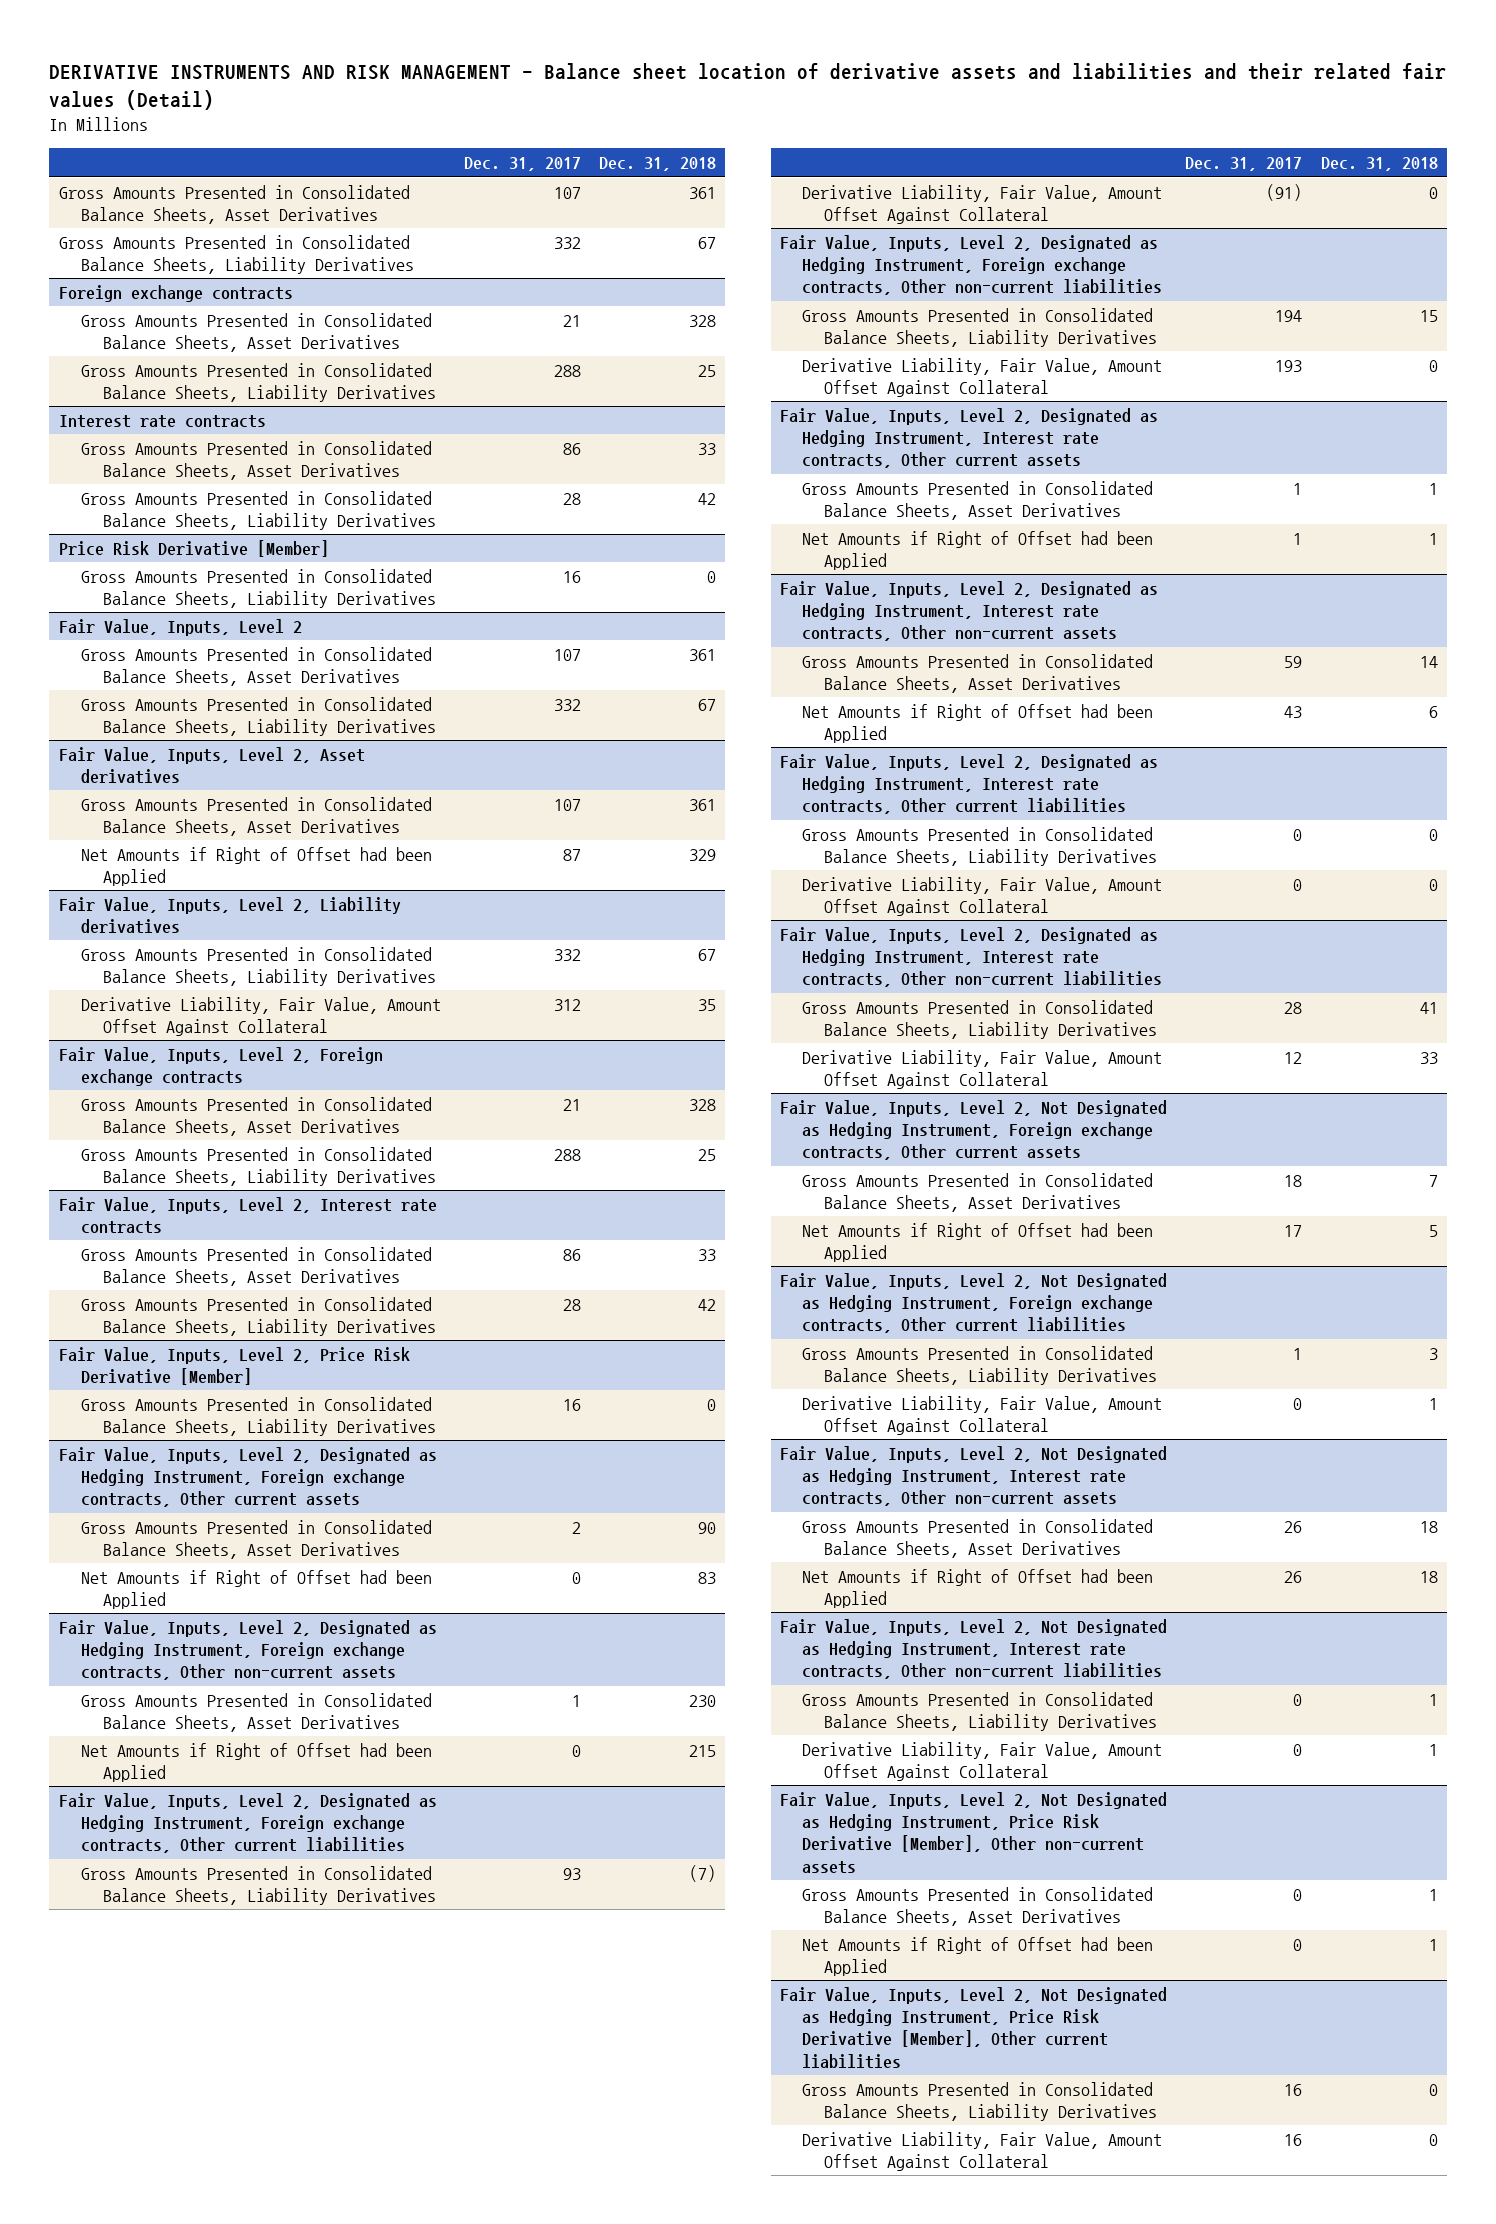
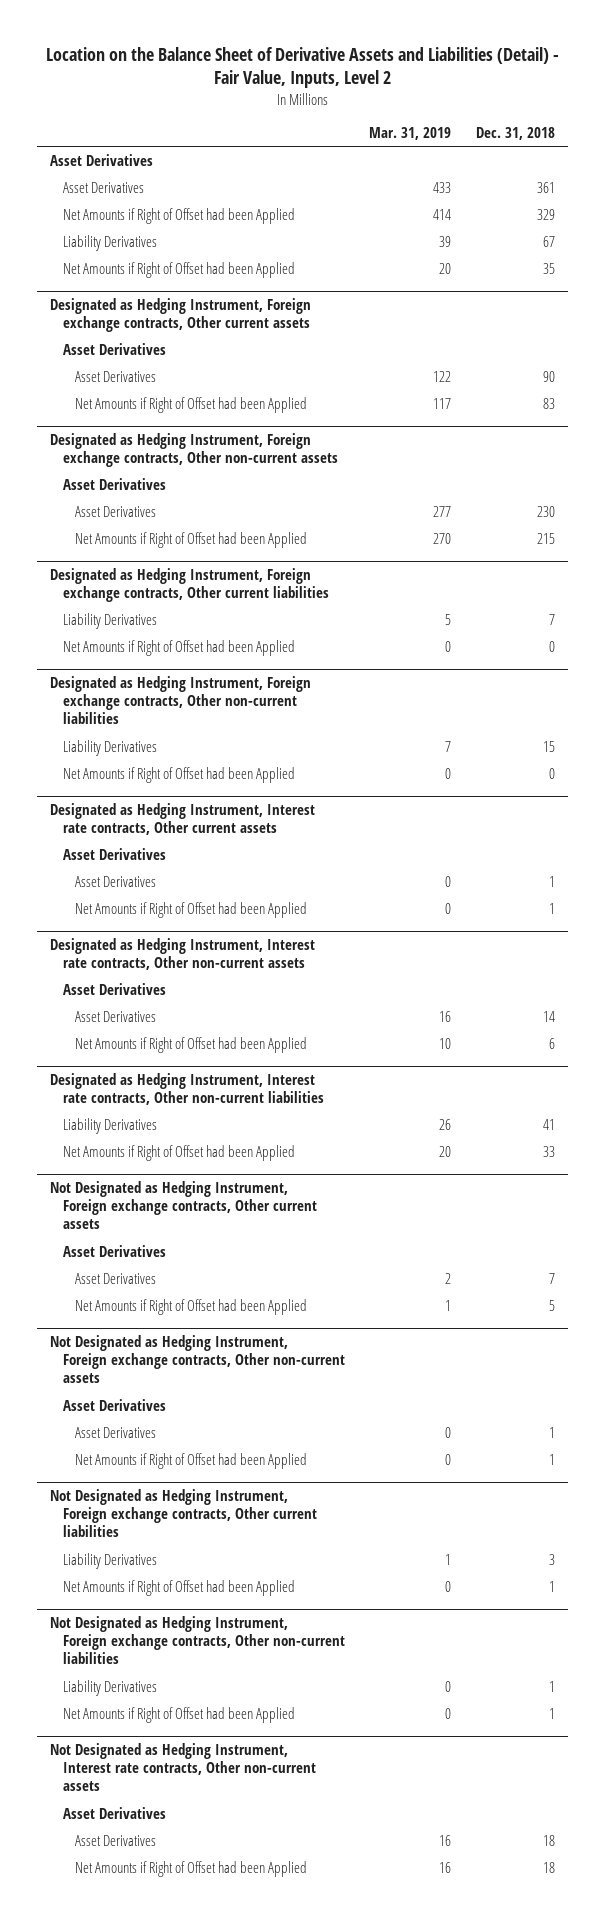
- DERIVATIVE INSTRUMENTS AND RISK MANAGEMENT - Balance sheet location of derivative assets and liabilities and their related fair values (Detail)
+ Location on the Balance Sheet of Derivative Assets and Liabilities (Detail) - Fair Value, Inputs, Level 2
- | Dec. 31, 2017 | Dec. 31, 2018
+ | Mar. 31, 2019 | Dec. 31, 2018
- Gross Amounts Presented in Consolidated Balance Sheets, Asset Derivatives | 107 | 361
- Gross Amounts Presented in Consolidated Balance Sheets, Liability Derivatives | 332 | 67
- Foreign exchange contracts
- Gross Amounts Presented in Consolidated Balance Sheets, Asset Derivatives | 21 | 328
- Gross Amounts Presented in Consolidated Balance Sheets, Liability Derivatives | 288 | 25
- Interest rate contracts
- Gross Amounts Presented in Consolidated Balance Sheets, Asset Derivatives | 86 | 33
- Gross Amounts Presented in Consolidated Balance Sheets, Liability Derivatives | 28 | 42
- Price Risk Derivative [Member]
- Gross Amounts Presented in Consolidated Balance Sheets, Liability Derivatives | 16 | 0
- Fair Value, Inputs, Level 2
- Gross Amounts Presented in Consolidated Balance Sheets, Asset Derivatives | 107 | 361
- Gross Amounts Presented in Consolidated Balance Sheets, Liability Derivatives | 332 | 67
- Fair Value, Inputs, Level 2, Asset derivatives
- Gross Amounts Presented in Consolidated Balance Sheets, Asset Derivatives | 107 | 361
+ Asset Derivatives
+ Asset Derivatives | 433 | 361
- Fair Value, Inputs, Level 2, Liability derivatives
- Gross Amounts Presented in Consolidated Balance Sheets, Liability Derivatives | 332 | 67
- Derivative Liability, Fair Value, Amount Offset Against Collateral | 312 | 35
- Fair Value, Inputs, Level 2, Foreign exchange contracts
- Gross Amounts Presented in Consolidated Balance Sheets, Asset Derivatives | 21 | 328
- Gross Amounts Presented in Consolidated Balance Sheets, Liability Derivatives | 288 | 25
- Fair Value, Inputs, Level 2, Interest rate contracts
- Gross Amounts Presented in Consolidated Balance Sheets, Asset Derivatives | 86 | 33
- Gross Amounts Presented in Consolidated Balance Sheets, Liability Derivatives | 28 | 42
- Fair Value, Inputs, Level 2, Price Risk Derivative [Member]
- Gross Amounts Presented in Consolidated Balance Sheets, Liability Derivatives | 16 | 0
- Fair Value, Inputs, Level 2, Designated as Hedging Instrument, Foreign exchange contracts, Other current assets
- Gross Amounts Presented in Consolidated Balance Sheets, Asset Derivatives | 2 | 90
+ Liability Derivatives | 39 | 67
+ Net Amounts if Right of Offset had been Applied | 20 | 35
+ Designated as Hedging Instrument, Foreign exchange contracts, Other current assets
+ Asset Derivatives
+ Asset Derivatives | 122 | 90
- Fair Value, Inputs, Level 2, Designated as Hedging Instrument, Foreign exchange contracts, Other non-current assets
- Gross Amounts Presented in Consolidated Balance Sheets, Asset Derivatives | 1 | 230
+ Designated as Hedging Instrument, Foreign exchange contracts, Other non-current assets
+ Asset Derivatives
+ Asset Derivatives | 277 | 230
- Fair Value, Inputs, Level 2, Designated as Hedging Instrument, Foreign exchange contracts, Other current liabilities
- Gross Amounts Presented in Consolidated Balance Sheets, Liability Derivatives | 93 | (7)
- Derivative Liability, Fair Value, Amount Offset Against Collateral | (91) | 0
- Fair Value, Inputs, Level 2, Designated as Hedging Instrument, Foreign exchange contracts, Other non-current liabilities
- Gross Amounts Presented in Consolidated Balance Sheets, Liability Derivatives | 194 | 15
- Derivative Liability, Fair Value, Amount Offset Against Collateral | 193 | 0
- Fair Value, Inputs, Level 2, Designated as Hedging Instrument, Interest rate contracts, Other current assets
- Gross Amounts Presented in Consolidated Balance Sheets, Asset Derivatives | 1 | 1
+ Designated as Hedging Instrument, Foreign exchange contracts, Other current liabilities
+ Liability Derivatives | 5 | 7
+ Net Amounts if Right of Offset had been Applied | 0 | 0
+ Designated as Hedging Instrument, Foreign exchange contracts, Other non-current liabilities
+ Liability Derivatives | 7 | 15
+ Net Amounts if Right of Offset had been Applied | 0 | 0
+ Designated as Hedging Instrument, Interest rate contracts, Other current assets
+ Asset Derivatives
+ Asset Derivatives | 0 | 1
- Fair Value, Inputs, Level 2, Designated as Hedging Instrument, Interest rate contracts, Other non-current assets
- Gross Amounts Presented in Consolidated Balance Sheets, Asset Derivatives | 59 | 14
+ Designated as Hedging Instrument, Interest rate contracts, Other non-current assets
+ Asset Derivatives
+ Asset Derivatives | 16 | 14
- Fair Value, Inputs, Level 2, Designated as Hedging Instrument, Interest rate contracts, Other current liabilities
- Gross Amounts Presented in Consolidated Balance Sheets, Liability Derivatives | 0 | 0
- Derivative Liability, Fair Value, Amount Offset Against Collateral | 0 | 0
- Fair Value, Inputs, Level 2, Designated as Hedging Instrument, Interest rate contracts, Other non-current liabilities
- Gross Amounts Presented in Consolidated Balance Sheets, Liability Derivatives | 28 | 41
- Derivative Liability, Fair Value, Amount Offset Against Collateral | 12 | 33
- Fair Value, Inputs, Level 2, Not Designated as Hedging Instrument, Foreign exchange contracts, Other current assets
- Gross Amounts Presented in Consolidated Balance Sheets, Asset Derivatives | 18 | 7
+ Designated as Hedging Instrument, Interest rate contracts, Other non-current liabilities
+ Liability Derivatives | 26 | 41
+ Net Amounts if Right of Offset had been Applied | 20 | 33
+ Not Designated as Hedging Instrument, Foreign exchange contracts, Other current assets
+ Asset Derivatives
+ Asset Derivatives | 2 | 7
- Fair Value, Inputs, Level 2, Not Designated as Hedging Instrument, Foreign exchange contracts, Other current liabilities
- Gross Amounts Presented in Consolidated Balance Sheets, Liability Derivatives | 1 | 3
- Derivative Liability, Fair Value, Amount Offset Against Collateral | 0 | 1
- Fair Value, Inputs, Level 2, Not Designated as Hedging Instrument, Interest rate contracts, Other non-current assets
- Gross Amounts Presented in Consolidated Balance Sheets, Asset Derivatives | 26 | 18
- Net Amounts if Right of Offset had been Applied | 26 | 18
- Fair Value, Inputs, Level 2, Not Designated as Hedging Instrument, Interest rate contracts, Other non-current liabilities
- Gross Amounts Presented in Consolidated Balance Sheets, Liability Derivatives | 0 | 1
- Derivative Liability, Fair Value, Amount Offset Against Collateral | 0 | 1
- Fair Value, Inputs, Level 2, Not Designated as Hedging Instrument, Price Risk Derivative [Member], Other non-current assets
- Gross Amounts Presented in Consolidated Balance Sheets, Asset Derivatives | 0 | 1
+ Not Designated as Hedging Instrument, Foreign exchange contracts, Other non-current assets
+ Asset Derivatives
+ Asset Derivatives | 0 | 1
- Fair Value, Inputs, Level 2, Not Designated as Hedging Instrument, Price Risk Derivative [Member], Other current liabilities
- Gross Amounts Presented in Consolidated Balance Sheets, Liability Derivatives | 16 | 0
- Derivative Liability, Fair Value, Amount Offset Against Collateral | 16 | 0
+ Not Designated as Hedging Instrument, Foreign exchange contracts, Other current liabilities
+ Liability Derivatives | 1 | 3
+ Net Amounts if Right of Offset had been Applied | 0 | 1
+ Not Designated as Hedging Instrument, Foreign exchange contracts, Other non-current liabilities
+ Liability Derivatives | 0 | 1
+ Net Amounts if Right of Offset had been Applied | 0 | 1
+ Not Designated as Hedging Instrument, Interest rate contracts, Other non-current assets
+ Asset Derivatives
+ Asset Derivatives | 16 | 18
+ Net Amounts if Right of Offset had been Applied | 16 | 18

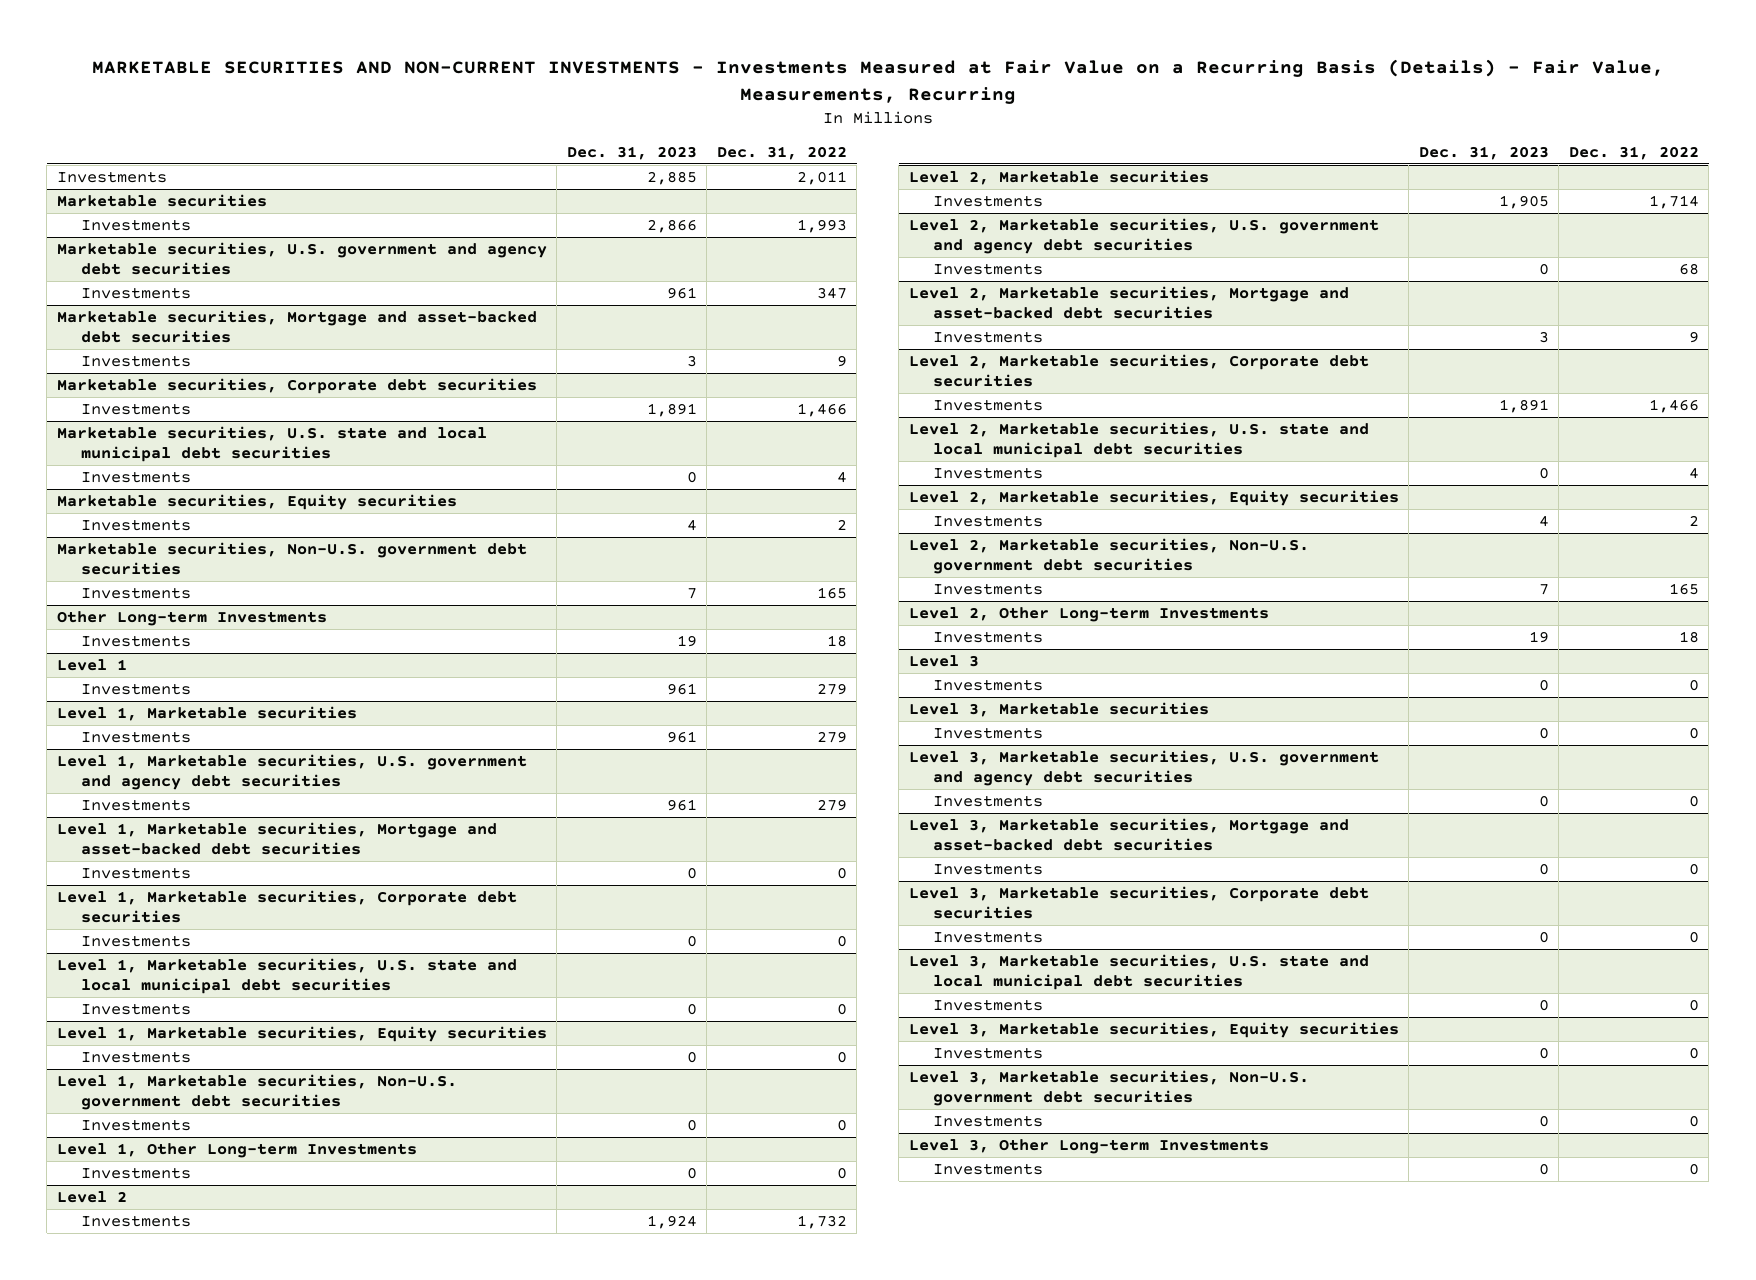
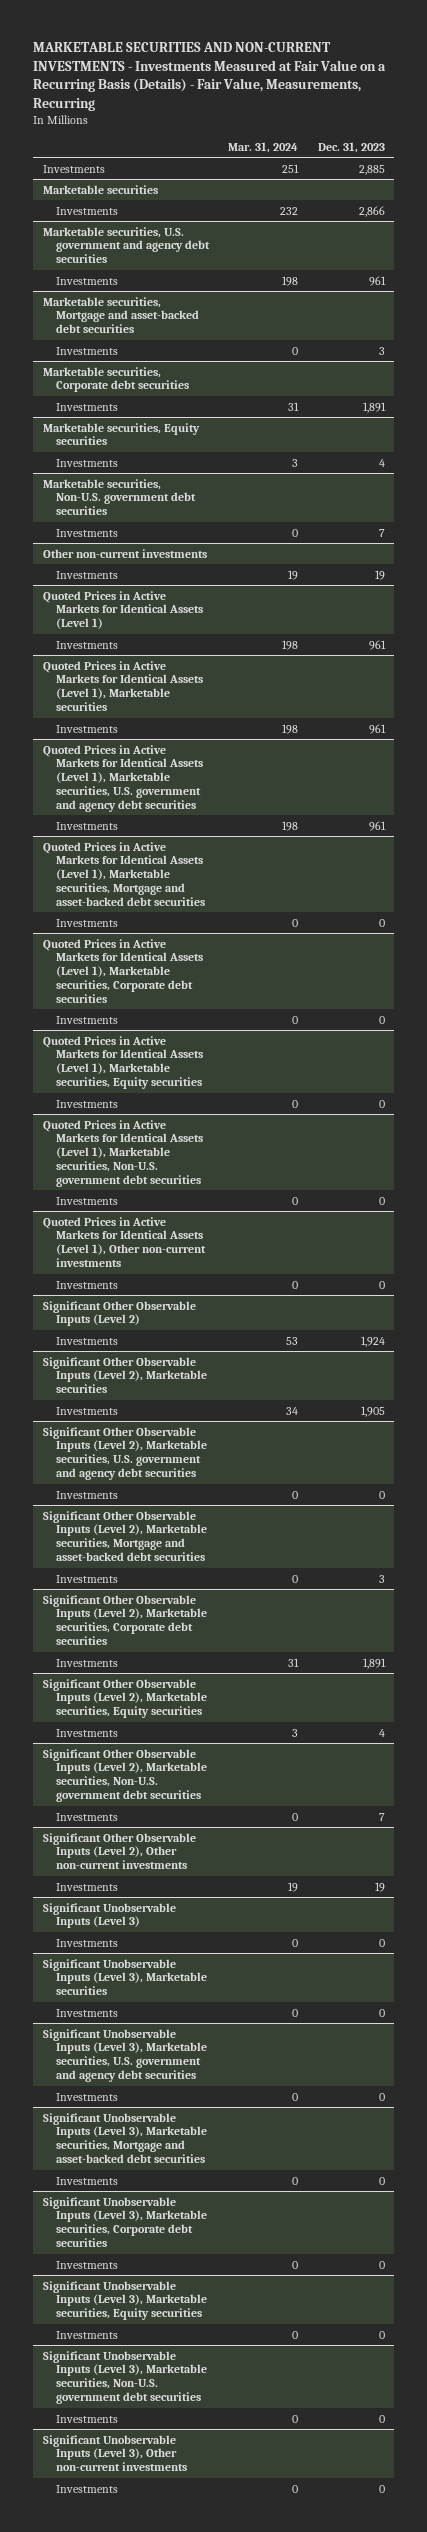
- | Dec. 31, 2023 | Dec. 31, 2022
+ | Mar. 31, 2024 | Dec. 31, 2023
- Marketable securities, U.S. state and local municipal debt securities
- Investments | 0 | 4
- Other Long-term Investments
+ Other non-current investments
- Level 1
+ Quoted Prices in Active Markets for Identical Assets (Level 1)
- Level 1, Marketable securities
+ Quoted Prices in Active Markets for Identical Assets (Level 1), Marketable securities
- Level 1, Marketable securities, U.S. government and agency debt securities
+ Quoted Prices in Active Markets for Identical Assets (Level 1), Marketable securities, U.S. government and agency debt securities
- Level 1, Marketable securities, Mortgage and asset-backed debt securities
- Investments | 0 | 0
- Level 1, Marketable securities, Corporate debt securities
+ Quoted Prices in Active Markets for Identical Assets (Level 1), Marketable securities, Mortgage and asset-backed debt securities
- Level 1, Marketable securities, U.S. state and local municipal debt securities
+ Quoted Prices in Active Markets for Identical Assets (Level 1), Marketable securities, Corporate debt securities
- Level 1, Marketable securities, Equity securities
+ Quoted Prices in Active Markets for Identical Assets (Level 1), Marketable securities, Equity securities
- Level 1, Marketable securities, Non-U.S. government debt securities
+ Quoted Prices in Active Markets for Identical Assets (Level 1), Marketable securities, Non-U.S. government debt securities
- Level 1, Other Long-term Investments
+ Quoted Prices in Active Markets for Identical Assets (Level 1), Other non-current investments
- Level 2
+ Significant Other Observable Inputs (Level 2)
- Level 2, Marketable securities
+ Significant Other Observable Inputs (Level 2), Marketable securities
- Level 2, Marketable securities, U.S. government and agency debt securities
+ Significant Other Observable Inputs (Level 2), Marketable securities, U.S. government and agency debt securities
- Level 2, Marketable securities, Mortgage and asset-backed debt securities
+ Significant Other Observable Inputs (Level 2), Marketable securities, Mortgage and asset-backed debt securities
- Level 2, Marketable securities, Corporate debt securities
+ Significant Other Observable Inputs (Level 2), Marketable securities, Corporate debt securities
- Level 2, Marketable securities, U.S. state and local municipal debt securities
- Investments | 0 | 4
- Level 2, Marketable securities, Equity securities
+ Significant Other Observable Inputs (Level 2), Marketable securities, Equity securities
- Level 2, Marketable securities, Non-U.S. government debt securities
+ Significant Other Observable Inputs (Level 2), Marketable securities, Non-U.S. government debt securities
- Level 2, Other Long-term Investments
+ Significant Other Observable Inputs (Level 2), Other non-current investments
- Level 3
- Investments | 0 | 0
- Level 3, Marketable securities
+ Significant Unobservable Inputs (Level 3)
- Level 3, Marketable securities, U.S. government and agency debt securities
+ Significant Unobservable Inputs (Level 3), Marketable securities
- Level 3, Marketable securities, Mortgage and asset-backed debt securities
+ Significant Unobservable Inputs (Level 3), Marketable securities, U.S. government and agency debt securities
- Level 3, Marketable securities, Corporate debt securities
+ Significant Unobservable Inputs (Level 3), Marketable securities, Mortgage and asset-backed debt securities
- Level 3, Marketable securities, U.S. state and local municipal debt securities
+ Significant Unobservable Inputs (Level 3), Marketable securities, Corporate debt securities
- Level 3, Marketable securities, Equity securities
+ Significant Unobservable Inputs (Level 3), Marketable securities, Equity securities
- Level 3, Marketable securities, Non-U.S. government debt securities
+ Significant Unobservable Inputs (Level 3), Marketable securities, Non-U.S. government debt securities
- Level 3, Other Long-term Investments
+ Significant Unobservable Inputs (Level 3), Other non-current investments

